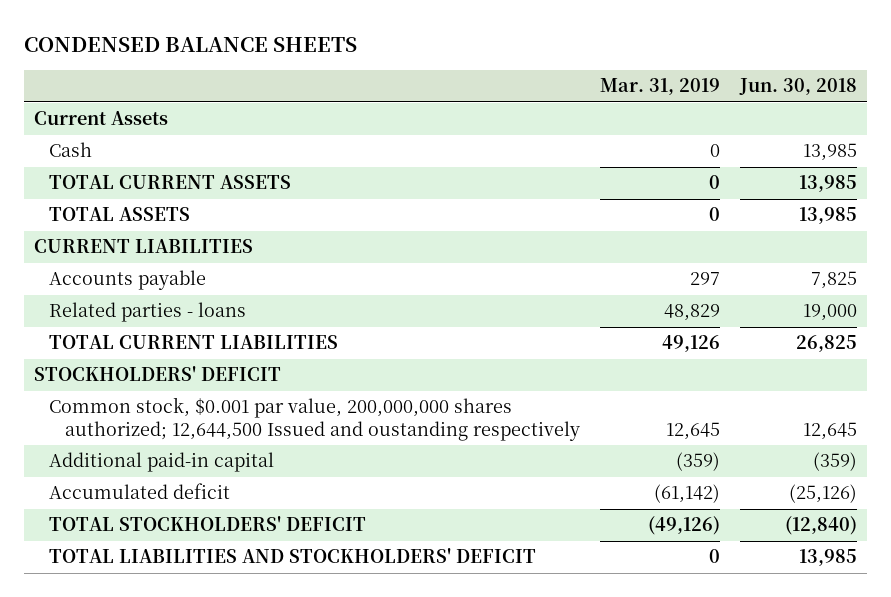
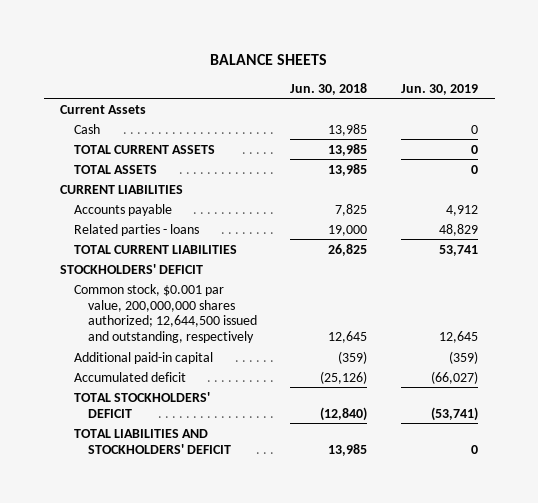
- CONDENSED BALANCE SHEETS
+ BALANCE SHEETS
- | Mar. 31, 2019 | Jun. 30, 2018
+ | Jun. 30, 2018 | Jun. 30, 2019
- Common stock, $0.001 par value, 200,000,000 shares authorized; 12,644,500 Issued and oustanding respectively | 12,645 | 12,645
+ Common stock, $0.001 par value, 200,000,000 shares authorized; 12,644,500 issued and outstanding, respectively | 12,645 | 12,645

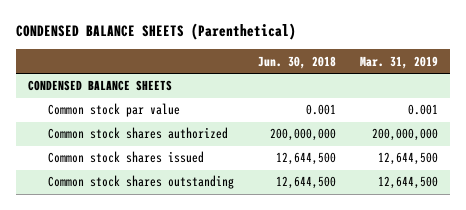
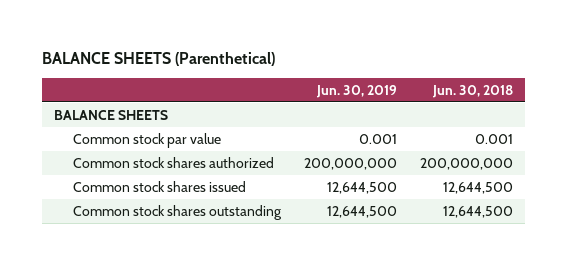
- CONDENSED BALANCE SHEETS (Parenthetical)
+ BALANCE SHEETS (Parenthetical)
- | Jun. 30, 2018 | Mar. 31, 2019
+ | Jun. 30, 2019 | Jun. 30, 2018
- CONDENSED BALANCE SHEETS
+ BALANCE SHEETS

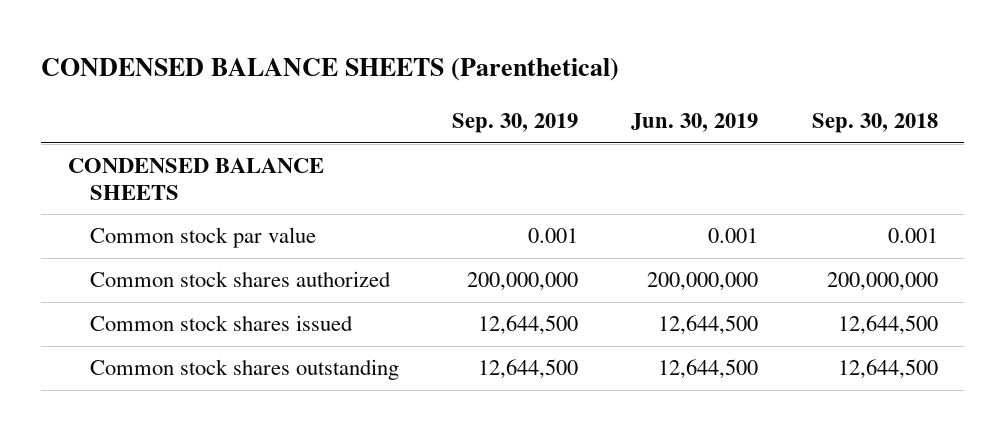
- BALANCE SHEETS (Parenthetical)
+ CONDENSED BALANCE SHEETS (Parenthetical)
- | Jun. 30, 2019 | Jun. 30, 2018
+ | Sep. 30, 2019 | Jun. 30, 2019 | Sep. 30, 2018
- BALANCE SHEETS
+ CONDENSED BALANCE SHEETS

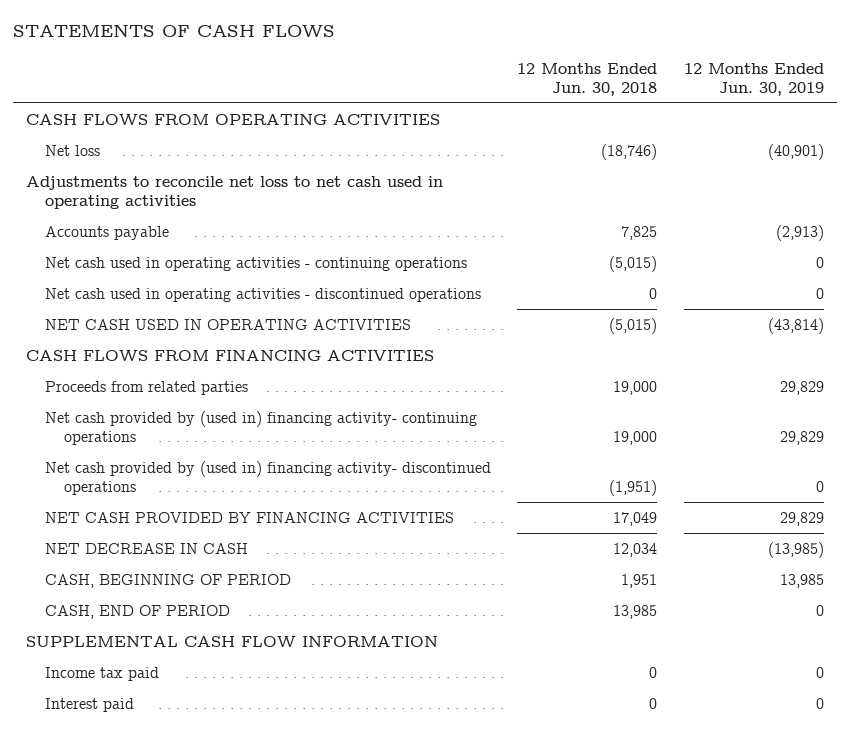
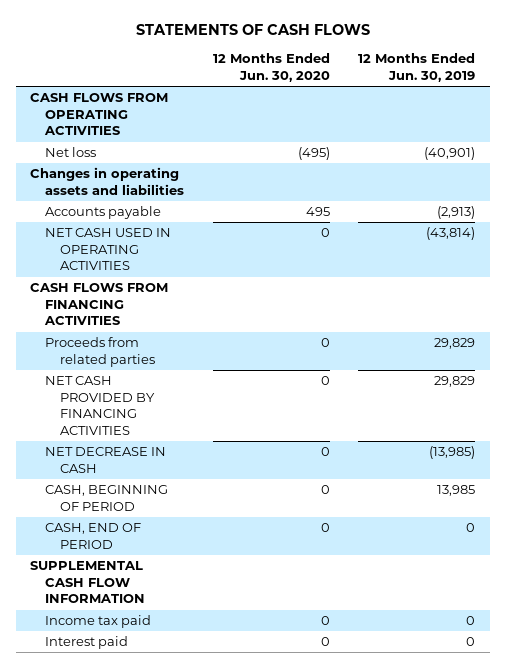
- | 12 Months Ended Jun. 30, 2018 | 12 Months Ended Jun. 30, 2019
+ | 12 Months Ended Jun. 30, 2020 | 12 Months Ended Jun. 30, 2019
- Adjustments to reconcile net loss to net cash used in operating activities
+ Changes in operating assets and liabilities
- Net cash used in operating activities - continuing operations | (5,015) | 0
- Net cash used in operating activities - discontinued operations | 0 | 0
- Net cash provided by (used in) financing activity- continuing operations | 19,000 | 29,829
- Net cash provided by (used in) financing activity- discontinued operations | (1,951) | 0

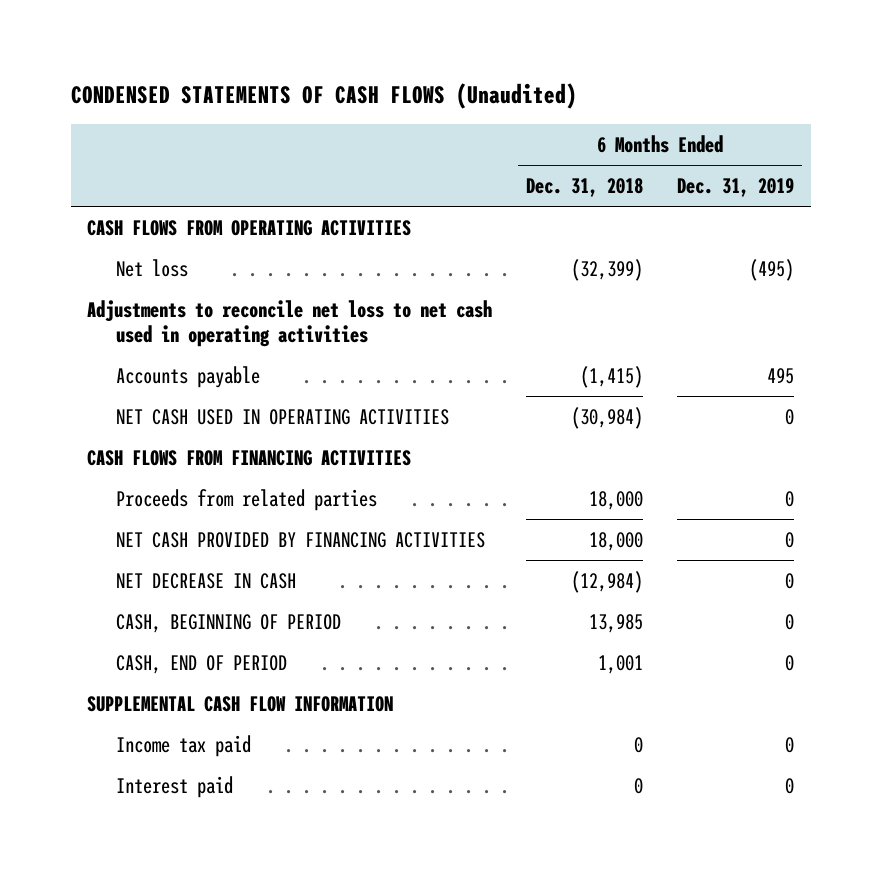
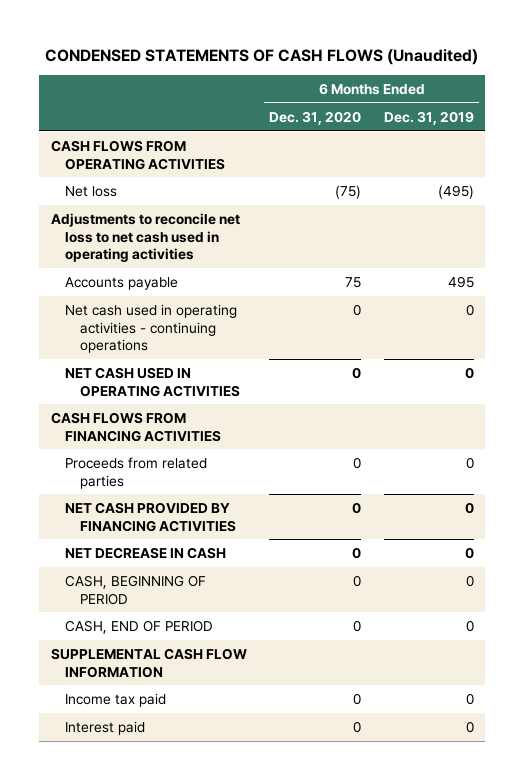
- | 6 Months Ended Dec. 31, 2018 | 6 Months Ended Dec. 31, 2019
+ | 6 Months Ended Dec. 31, 2020 | 6 Months Ended Dec. 31, 2019
+ Net cash used in operating activities - continuing operations | 0 | 0

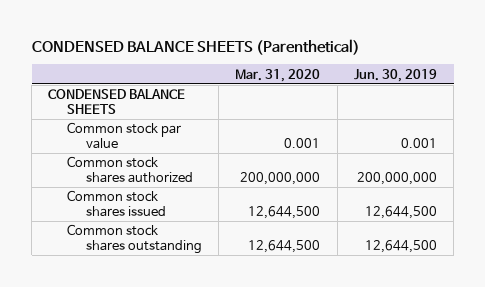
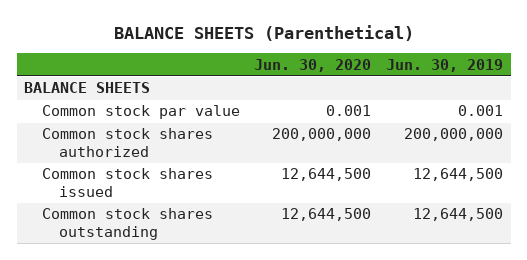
- CONDENSED BALANCE SHEETS (Parenthetical)
+ BALANCE SHEETS (Parenthetical)
- | Mar. 31, 2020 | Jun. 30, 2019
+ | Jun. 30, 2020 | Jun. 30, 2019
- CONDENSED BALANCE SHEETS
+ BALANCE SHEETS

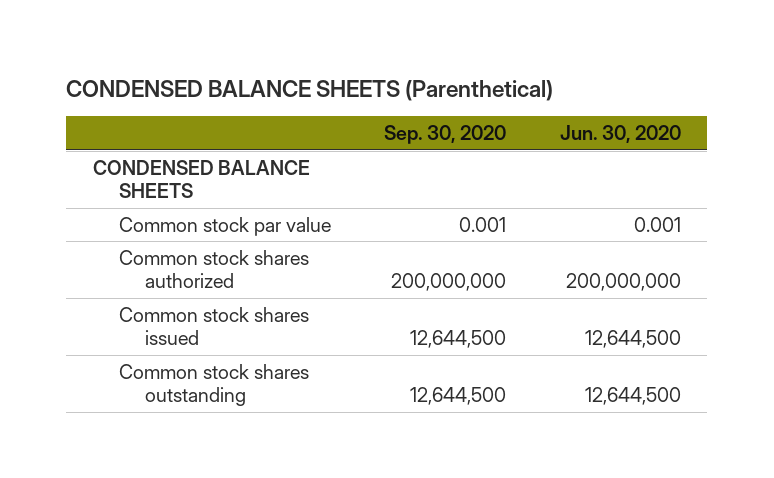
- BALANCE SHEETS (Parenthetical)
+ CONDENSED BALANCE SHEETS (Parenthetical)
- | Jun. 30, 2020 | Jun. 30, 2019
+ | Sep. 30, 2020 | Jun. 30, 2020
- BALANCE SHEETS
+ CONDENSED BALANCE SHEETS

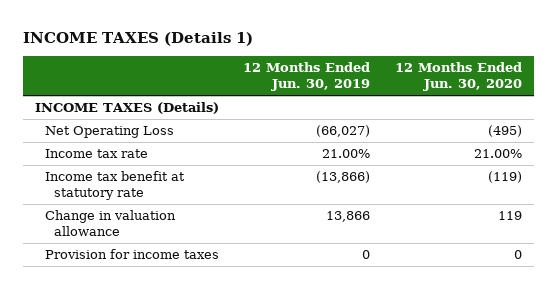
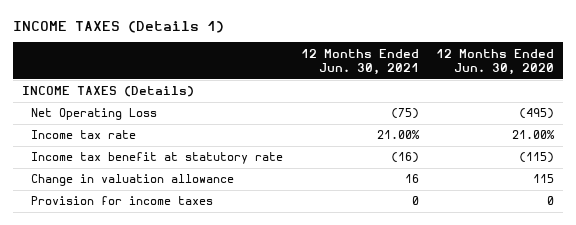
- | 12 Months Ended Jun. 30, 2019 | 12 Months Ended Jun. 30, 2020
+ | 12 Months Ended Jun. 30, 2021 | 12 Months Ended Jun. 30, 2020
- Income tax benefit at statutory rate | (13,866) | (119)
- Change in valuation allowance | 13,866 | 119
+ Income tax benefit at statutory rate | (16) | (115)
+ Change in valuation allowance | 16 | 115

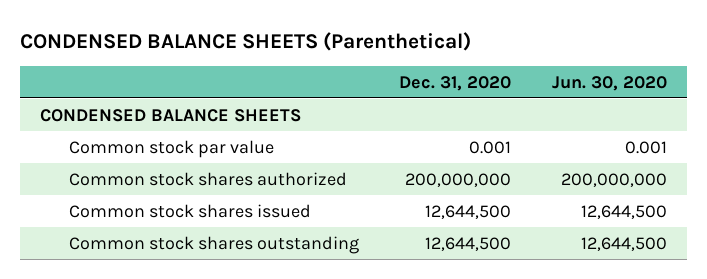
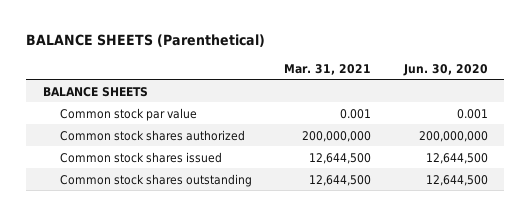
- CONDENSED BALANCE SHEETS (Parenthetical)
+ BALANCE SHEETS (Parenthetical)
- | Dec. 31, 2020 | Jun. 30, 2020
+ | Mar. 31, 2021 | Jun. 30, 2020
- CONDENSED BALANCE SHEETS
+ BALANCE SHEETS

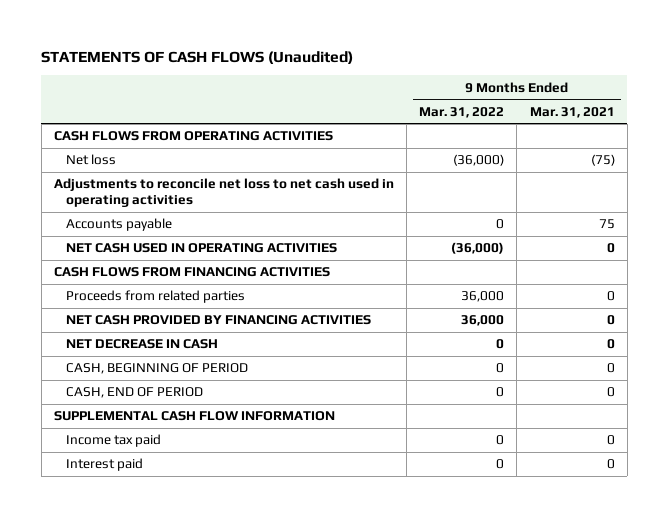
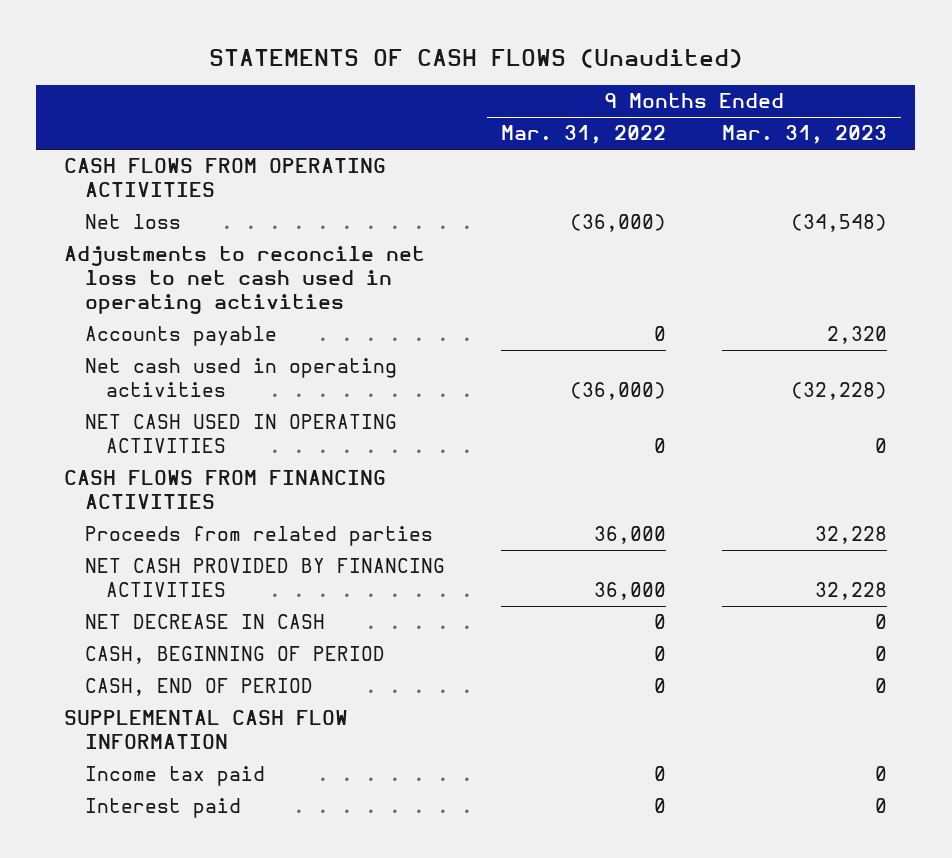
- | 9 Months Ended Mar. 31, 2022 | 9 Months Ended Mar. 31, 2021
+ | 9 Months Ended Mar. 31, 2022 | 9 Months Ended Mar. 31, 2023
- NET CASH USED IN OPERATING ACTIVITIES | (36,000) | 0
+ Net cash used in operating activities | (36,000) | (32,228)
+ NET CASH USED IN OPERATING ACTIVITIES | 0 | 0

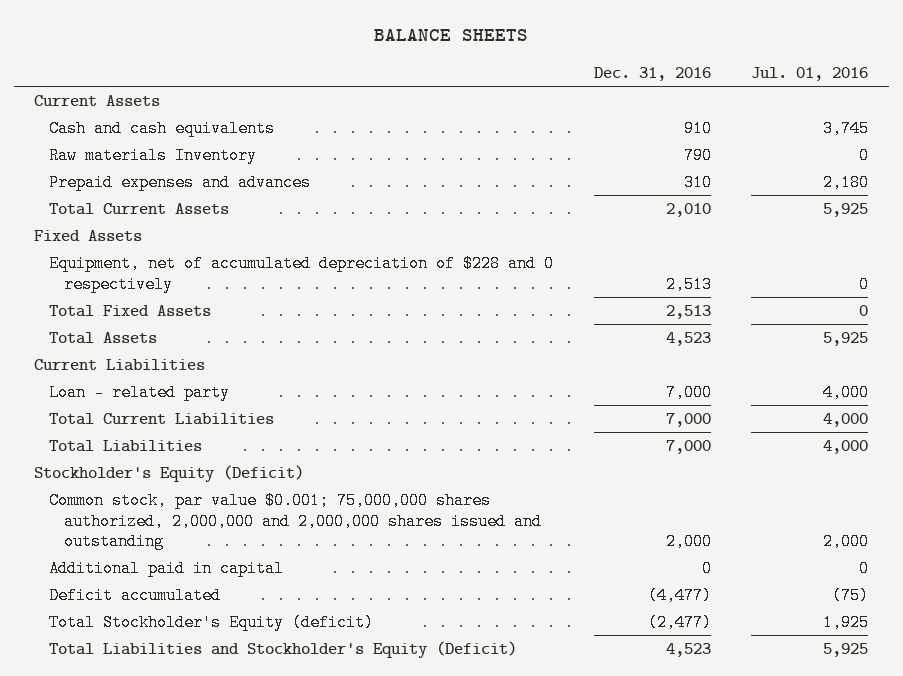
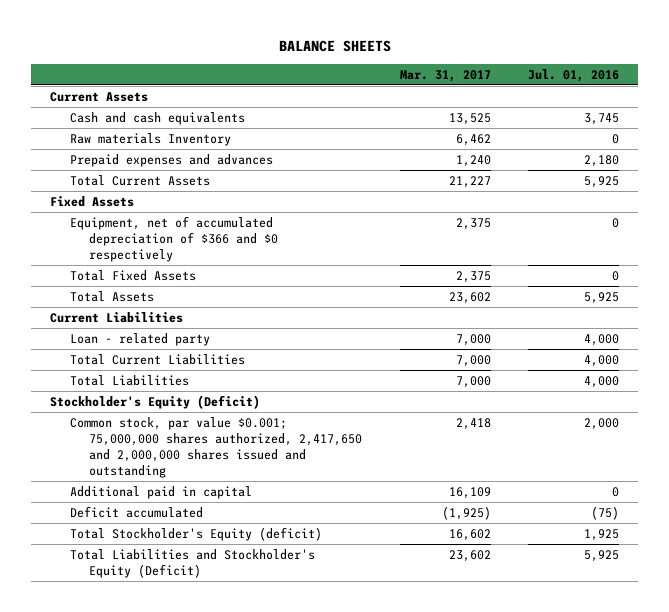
- | Dec. 31, 2016 | Jul. 01, 2016
+ | Mar. 31, 2017 | Jul. 01, 2016
- Equipment, net of accumulated depreciation of $228 and 0 respectively | 2,513 | 0
+ Equipment, net of accumulated depreciation of $366 and $0 respectively | 2,375 | 0
- Common stock, par value $0.001; 75,000,000 shares authorized, 2,000,000 and 2,000,000 shares issued and outstanding | 2,000 | 2,000
+ Common stock, par value $0.001; 75,000,000 shares authorized, 2,417,650 and 2,000,000 shares issued and outstanding | 2,418 | 2,000

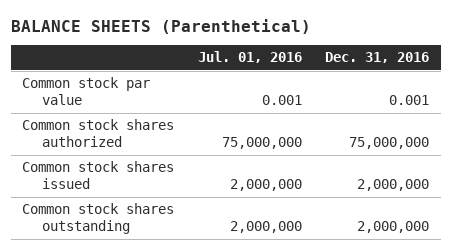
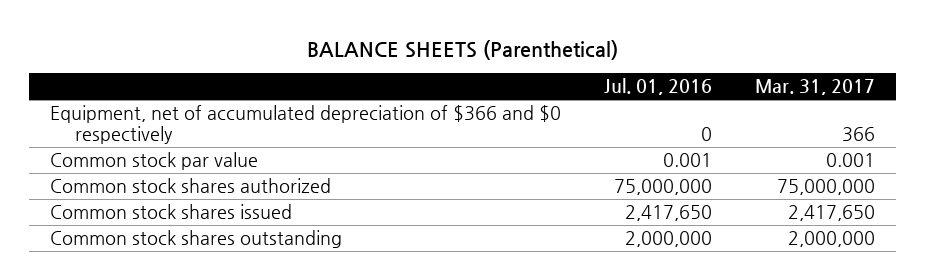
- | Jul. 01, 2016 | Dec. 31, 2016
+ | Jul. 01, 2016 | Mar. 31, 2017
+ Equipment, net of accumulated depreciation of $366 and $0 respectively | 0 | 366
- Common stock shares issued | 2,000,000 | 2,000,000
+ Common stock shares issued | 2,417,650 | 2,417,650

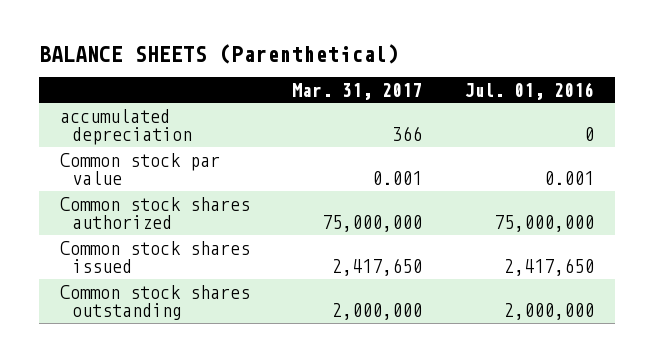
- | Jul. 01, 2016 | Mar. 31, 2017
+ | Mar. 31, 2017 | Jul. 01, 2016
- Equipment, net of accumulated depreciation of $366 and $0 respectively | 0 | 366
+ accumulated depreciation | 366 | 0

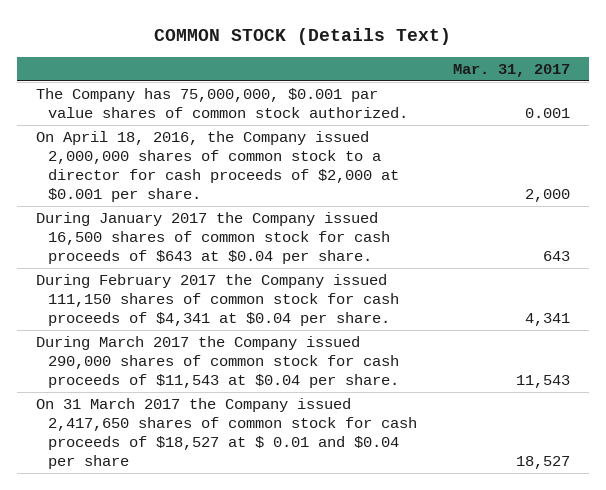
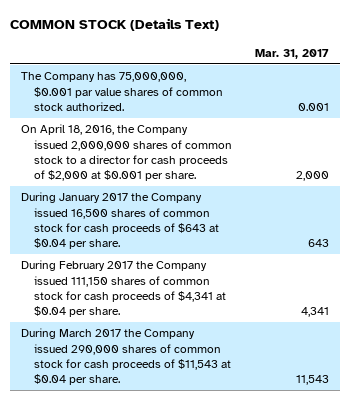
- On 31 March 2017 the Company issued 2,417,650 shares of common stock for cash proceeds of $18,527 at $ 0.01 and $0.04 per share | 18,527

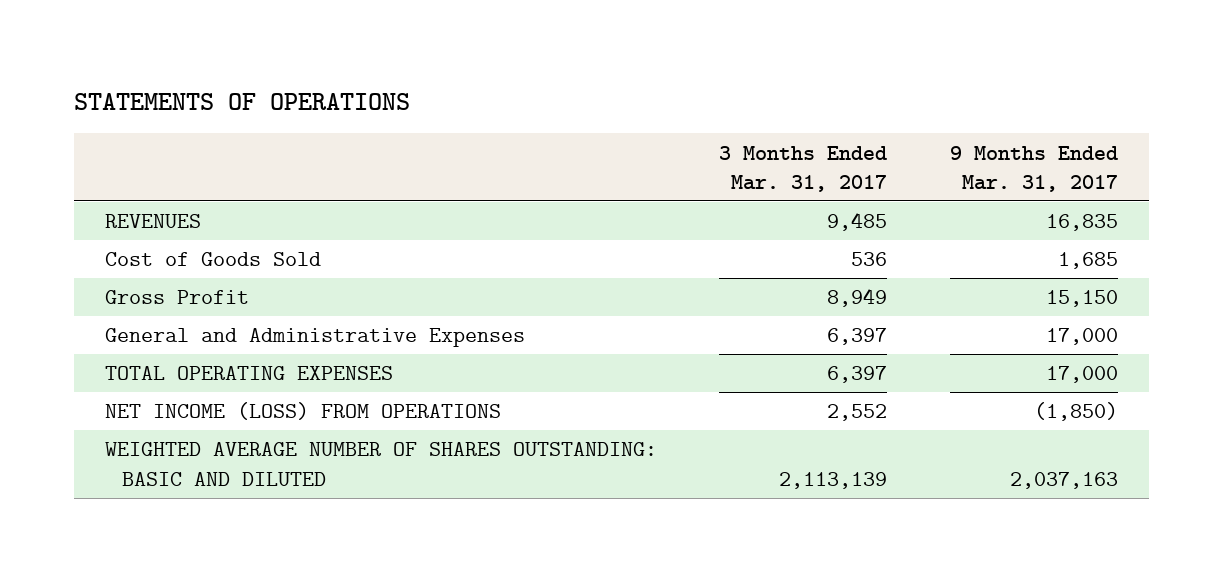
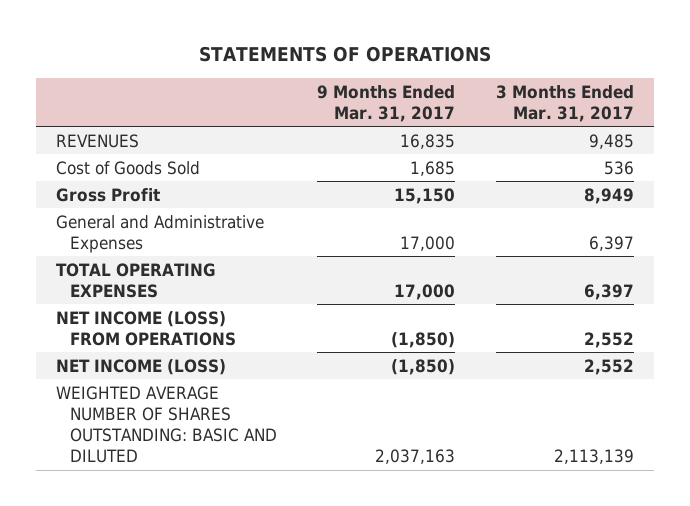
- | 3 Months Ended Mar. 31, 2017 | 9 Months Ended Mar. 31, 2017
+ | 9 Months Ended Mar. 31, 2017 | 3 Months Ended Mar. 31, 2017
+ NET INCOME (LOSS) | (1,850) | 2,552

